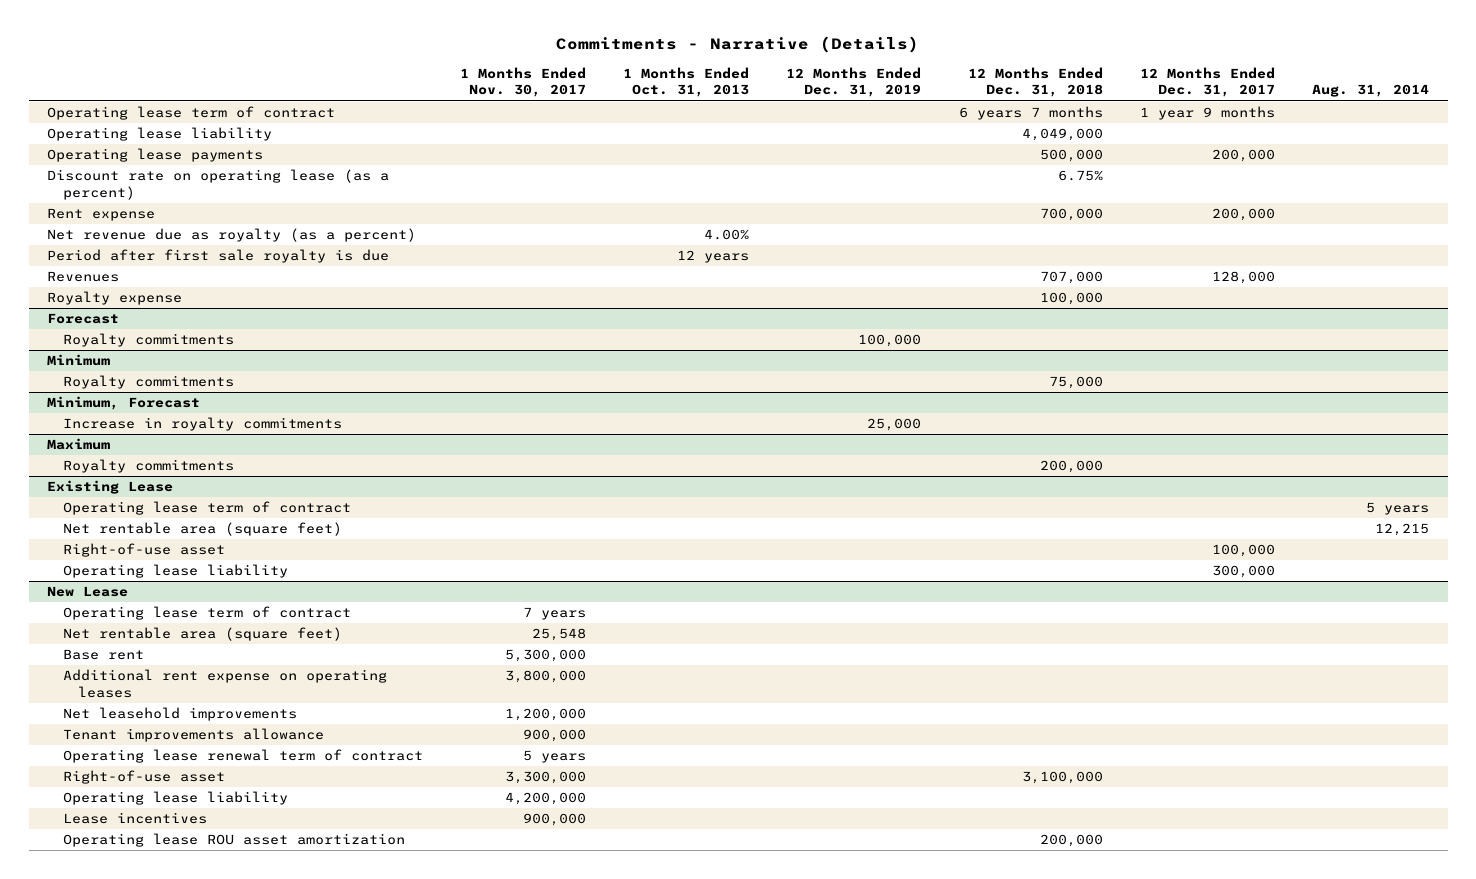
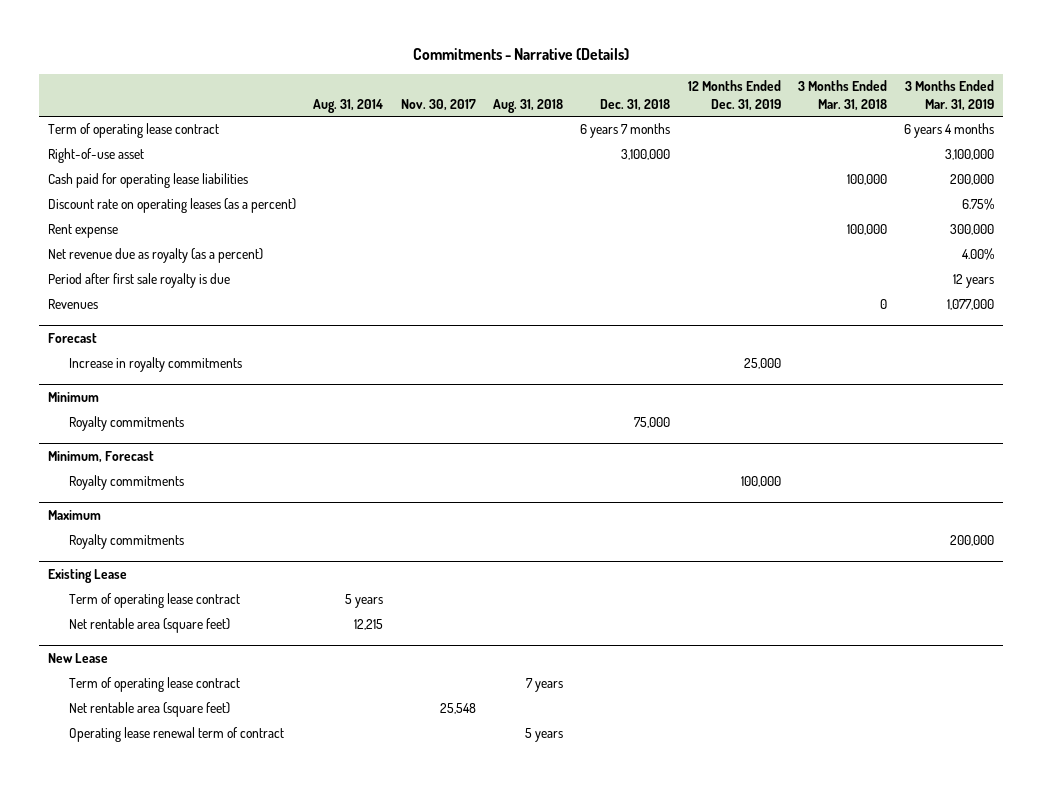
- | 1 Months Ended Nov. 30, 2017 | 1 Months Ended Oct. 31, 2013 | 12 Months Ended Dec. 31, 2019 | 12 Months Ended Dec. 31, 2018 | 12 Months Ended Dec. 31, 2017 | Aug. 31, 2014
+ | Aug. 31, 2014 | Nov. 30, 2017 | Aug. 31, 2018 | Dec. 31, 2018 | 12 Months Ended Dec. 31, 2019 | 3 Months Ended Mar. 31, 2018 | 3 Months Ended Mar. 31, 2019
- Operating lease term of contract | | | | 6 years 7 months | 1 year 9 months |
- Operating lease liability | | | | 4,049,000 | |
- Operating lease payments | | | | 500,000 | 200,000 |
- Discount rate on operating lease (as a percent) | | | | 6.75% | |
+ Term of operating lease contract | | | | 6 years 7 months | | | 6 years 4 months
+ Right-of-use asset | | | | 3,100,000 | | | 3,100,000
+ Cash paid for operating lease liabilities | | | | | | 100,000 | 200,000
+ Discount rate on operating leases (as a percent) | | | | | | | 6.75%
- Royalty expense | | | | 100,000 | |
@ Forecast
- Royalty commitments | | | 100,000 | | |
+ Increase in royalty commitments | | | | | 25,000 | |
@ Minimum, Forecast
- Increase in royalty commitments | | | 25,000 | | |
+ Royalty commitments | | | | | 100,000 | |
@ Existing Lease
- Operating lease term of contract | | | | | | 5 years
+ Term of operating lease contract | 5 years | | | | | |
- Right-of-use asset | | | | | 100,000 |
- Operating lease liability | | | | | 300,000 |
@ New Lease
- Operating lease term of contract | 7 years | | | | |
+ Term of operating lease contract | | | 7 years | | | |
- Base rent | 5,300,000 | | | | |
- Additional rent expense on operating leases | 3,800,000 | | | | |
- Net leasehold improvements | 1,200,000 | | | | |
- Tenant improvements allowance | 900,000 | | | | |
- Right-of-use asset | 3,300,000 | | | 3,100,000 | |
- Operating lease liability | 4,200,000 | | | | |
- Lease incentives | 900,000 | | | | |
- Operating lease ROU asset amortization | | | | 200,000 | |

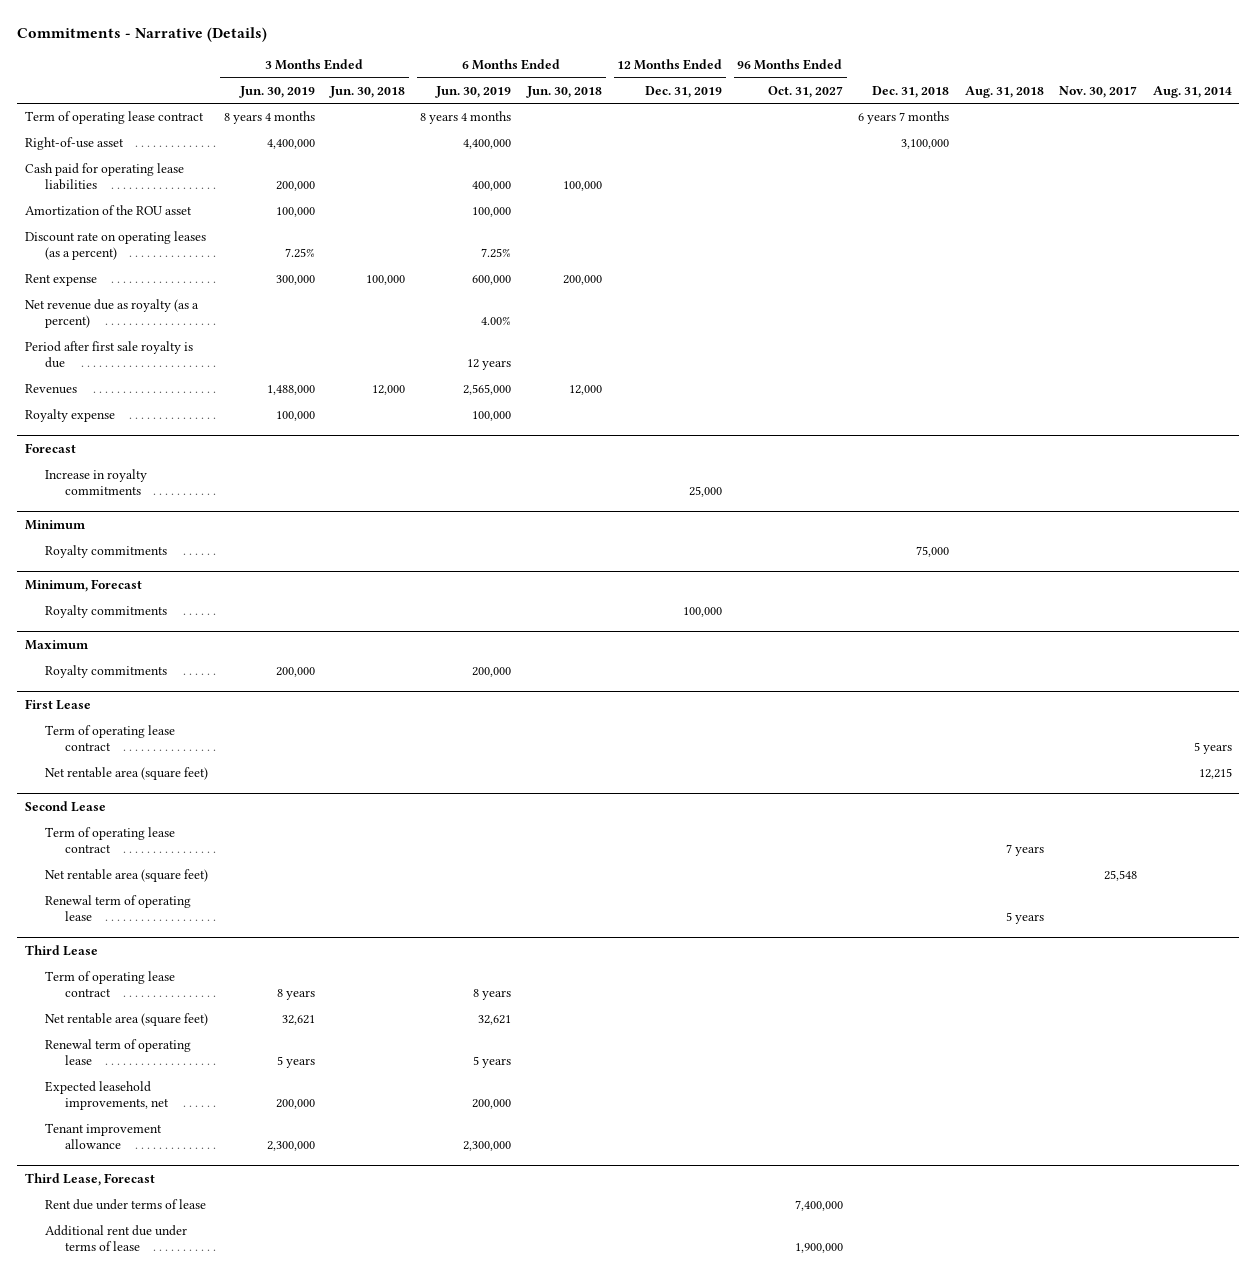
- | Aug. 31, 2014 | Nov. 30, 2017 | Aug. 31, 2018 | Dec. 31, 2018 | 12 Months Ended Dec. 31, 2019 | 3 Months Ended Mar. 31, 2018 | 3 Months Ended Mar. 31, 2019
+ | 3 Months Ended Jun. 30, 2019 | 3 Months Ended Jun. 30, 2018 | 6 Months Ended Jun. 30, 2019 | 6 Months Ended Jun. 30, 2018 | 12 Months Ended Dec. 31, 2019 | 96 Months Ended Oct. 31, 2027 | Dec. 31, 2018 | Aug. 31, 2018 | Nov. 30, 2017 | Aug. 31, 2014
+ Amortization of the ROU asset | 100,000 | | 100,000 | | | | | | |
+ Royalty expense | 100,000 | | 100,000 | | | | | | |
- Existing Lease
+ First Lease
- New Lease
+ Second Lease
- Operating lease renewal term of contract | | | 5 years | | | |
+ Renewal term of operating lease | | | | | | | | 5 years | |
+ Third Lease
+ Term of operating lease contract | 8 years | | 8 years | | | | | | |
+ Net rentable area (square feet) | 32,621 | | 32,621 | | | | | | |
+ Renewal term of operating lease | 5 years | | 5 years | | | | | | |
+ Expected leasehold improvements, net | 200,000 | | 200,000 | | | | | | |
+ Tenant improvement allowance | 2,300,000 | | 2,300,000 | | | | | | |
+ Third Lease, Forecast
+ Rent due under terms of lease | | | | | | 7,400,000 | | | |
+ Additional rent due under terms of lease | | | | | | 1,900,000 | | | |

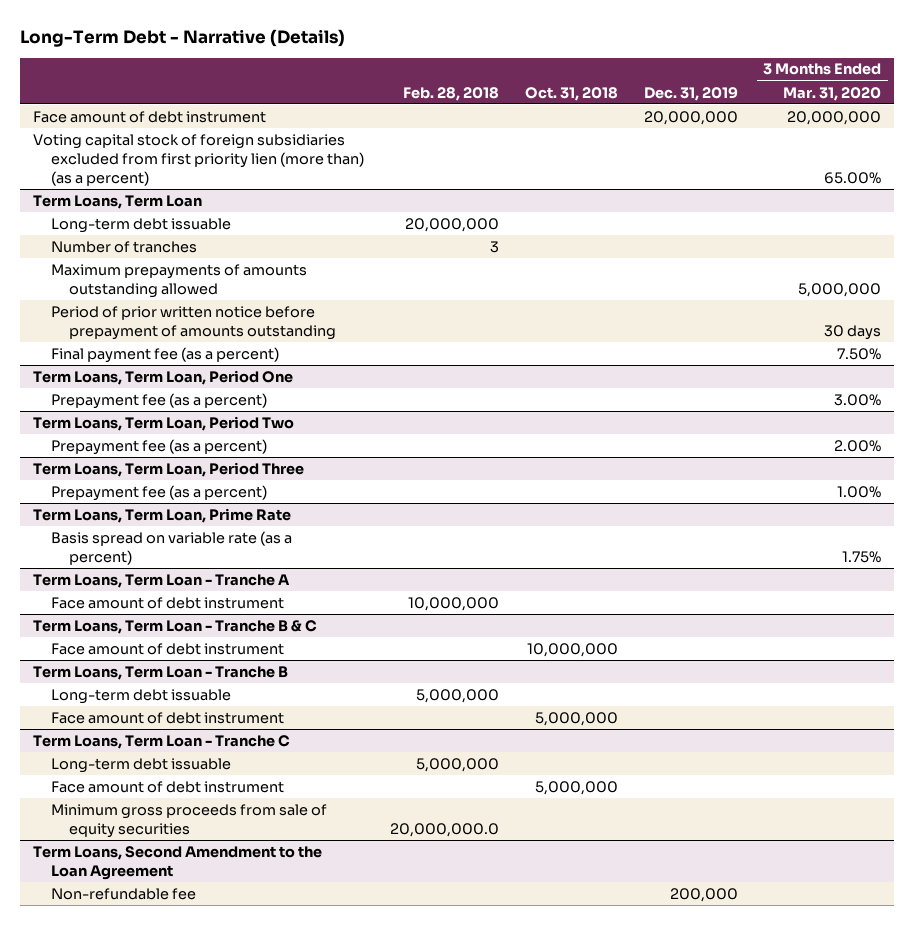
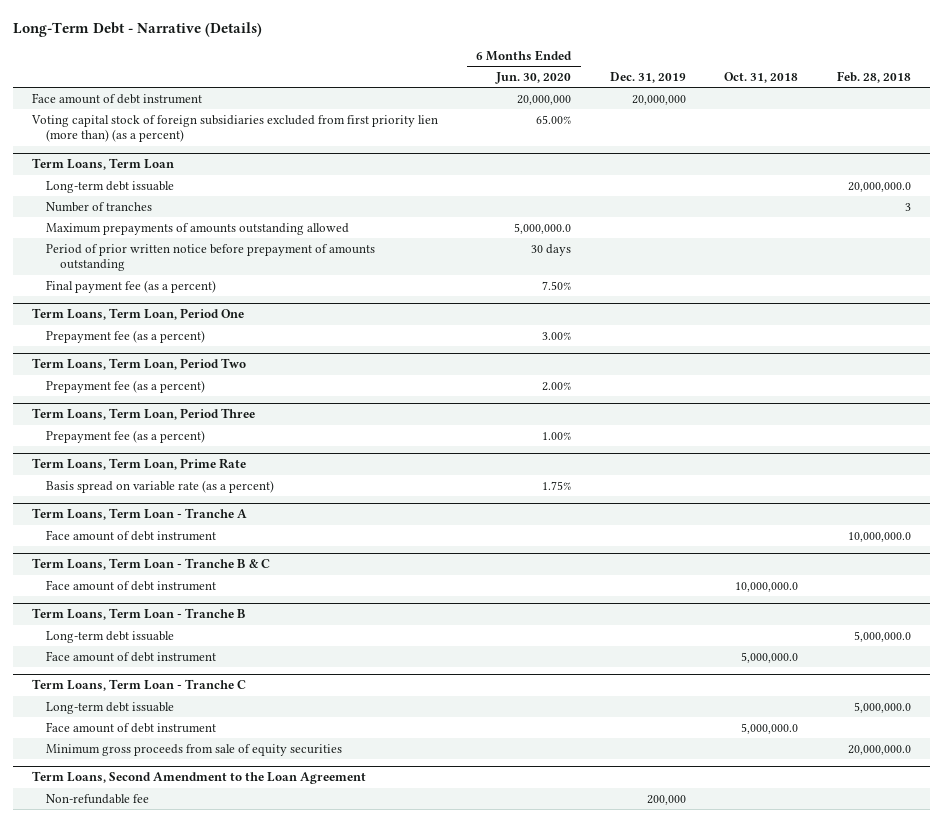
- | Feb. 28, 2018 | Oct. 31, 2018 | Dec. 31, 2019 | 3 Months Ended Mar. 31, 2020
+ | 6 Months Ended Jun. 30, 2020 | Dec. 31, 2019 | Oct. 31, 2018 | Feb. 28, 2018
@ Term Loans, Term Loan
- Long-term debt issuable | 20,000,000 | | |
+ Long-term debt issuable | | | | 20,000,000.0
@ Term Loans, Term Loan - Tranche A
- Face amount of debt instrument | 10,000,000 | | |
+ Face amount of debt instrument | | | | 10,000,000.0
@ Term Loans, Term Loan - Tranche B & C
- Face amount of debt instrument | | 10,000,000 | |
+ Face amount of debt instrument | | | 10,000,000.0 |
@ Term Loans, Term Loan - Tranche B
- Long-term debt issuable | 5,000,000 | | |
- Face amount of debt instrument | | 5,000,000 | |
+ Long-term debt issuable | | | | 5,000,000.0
+ Face amount of debt instrument | | | 5,000,000.0 |
@ Term Loans, Term Loan - Tranche C
- Long-term debt issuable | 5,000,000 | | |
- Face amount of debt instrument | | 5,000,000 | |
+ Long-term debt issuable | | | | 5,000,000.0
+ Face amount of debt instrument | | | 5,000,000.0 |

